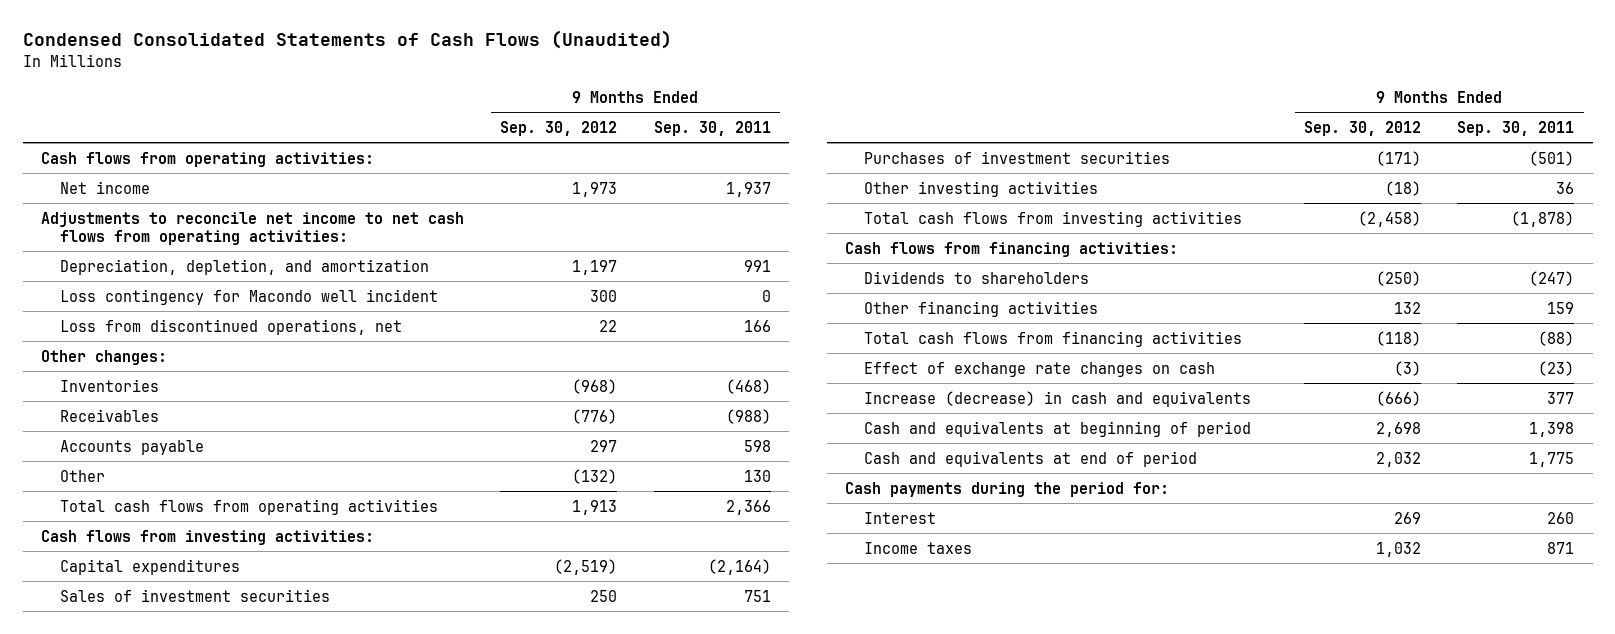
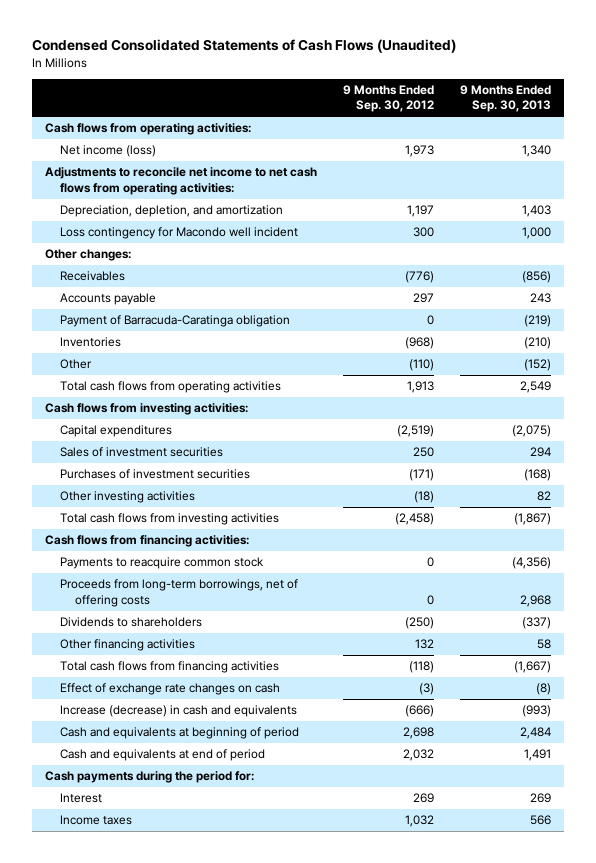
- | 9 Months Ended Sep. 30, 2012 | 9 Months Ended Sep. 30, 2011
+ | 9 Months Ended Sep. 30, 2012 | 9 Months Ended Sep. 30, 2013
- Net income | 1,973 | 1,937
+ Net income (loss) | 1,973 | 1,340
- Loss from discontinued operations, net | 22 | 166
- Other | (132) | 130
+ Payment of Barracuda-Caratinga obligation | 0 | (219)
moved down: Inventories | (968) | (210)
+ Other | (110) | (152)
+ Payments to reacquire common stock | 0 | (4,356)
+ Proceeds from long-term borrowings, net of offering costs | 0 | 2,968

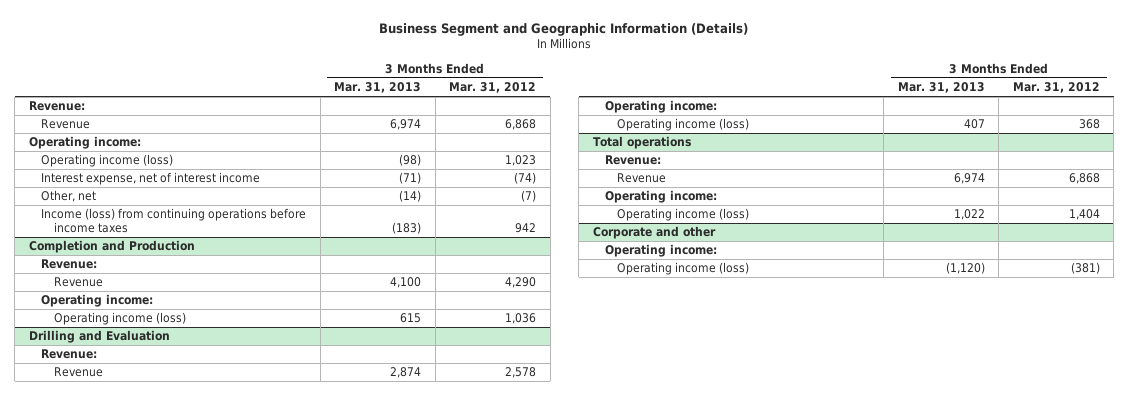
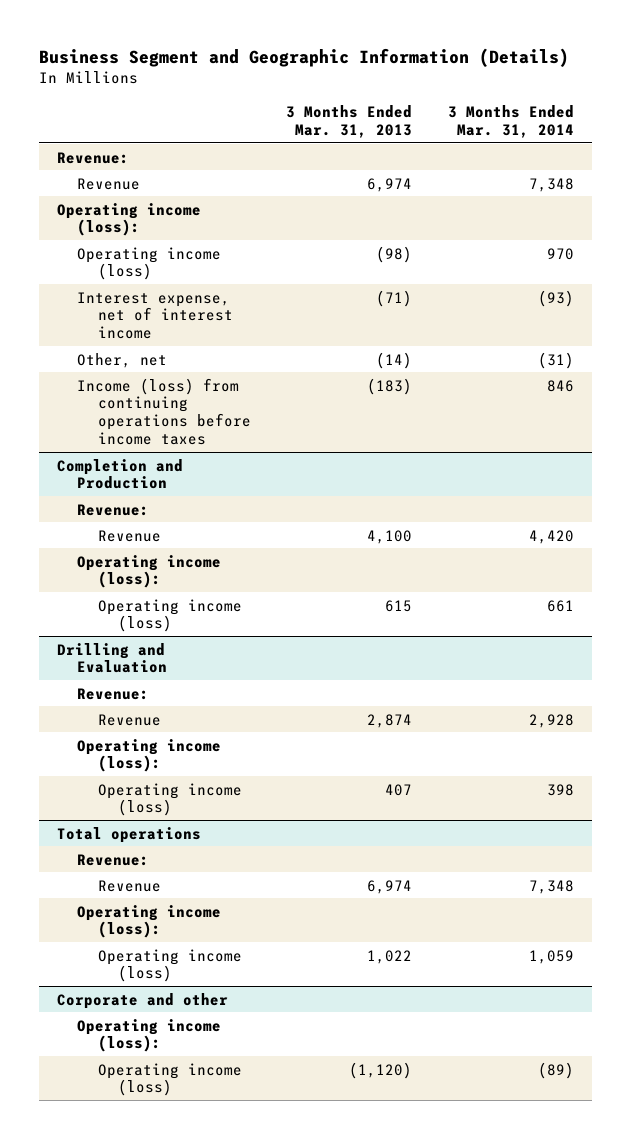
- | 3 Months Ended Mar. 31, 2013 | 3 Months Ended Mar. 31, 2012
+ | 3 Months Ended Mar. 31, 2013 | 3 Months Ended Mar. 31, 2014
- Operating income:
+ Operating income (loss):
@ Completion and Production
- Operating income:
+ Operating income (loss):
@ Drilling and Evaluation
- Operating income:
+ Operating income (loss):
@ Total operations
- Operating income:
+ Operating income (loss):
@ Corporate and other
- Operating income:
+ Operating income (loss):

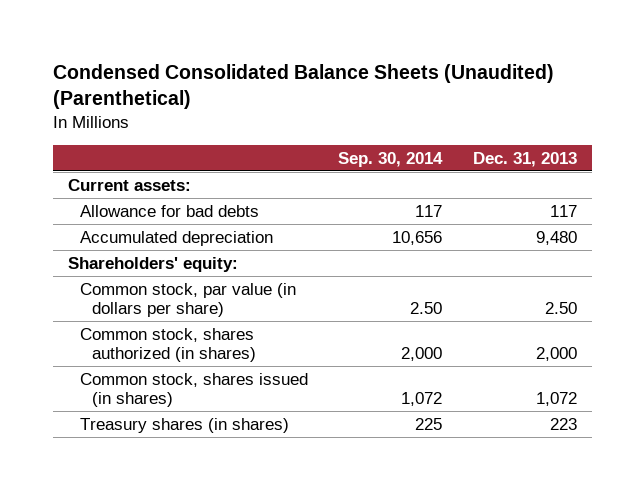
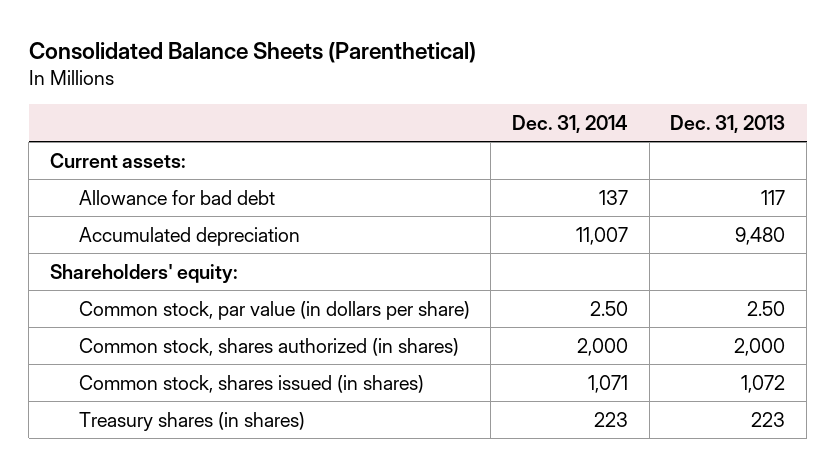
- Condensed Consolidated Balance Sheets (Unaudited) (Parenthetical)
+ Consolidated Balance Sheets (Parenthetical)
- | Sep. 30, 2014 | Dec. 31, 2013
+ | Dec. 31, 2014 | Dec. 31, 2013
- Allowance for bad debts | 117 | 117
+ Allowance for bad debt | 137 | 117

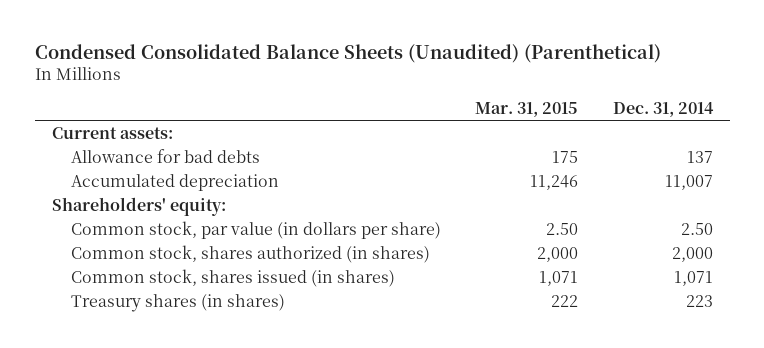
- Consolidated Balance Sheets (Parenthetical)
+ Condensed Consolidated Balance Sheets (Unaudited) (Parenthetical)
- | Dec. 31, 2014 | Dec. 31, 2013
+ | Mar. 31, 2015 | Dec. 31, 2014
- Allowance for bad debt | 137 | 117
+ Allowance for bad debts | 175 | 137

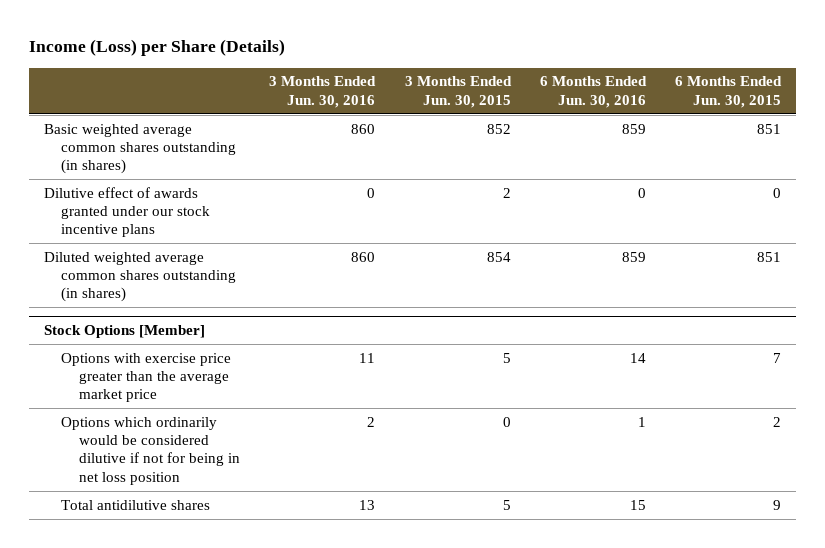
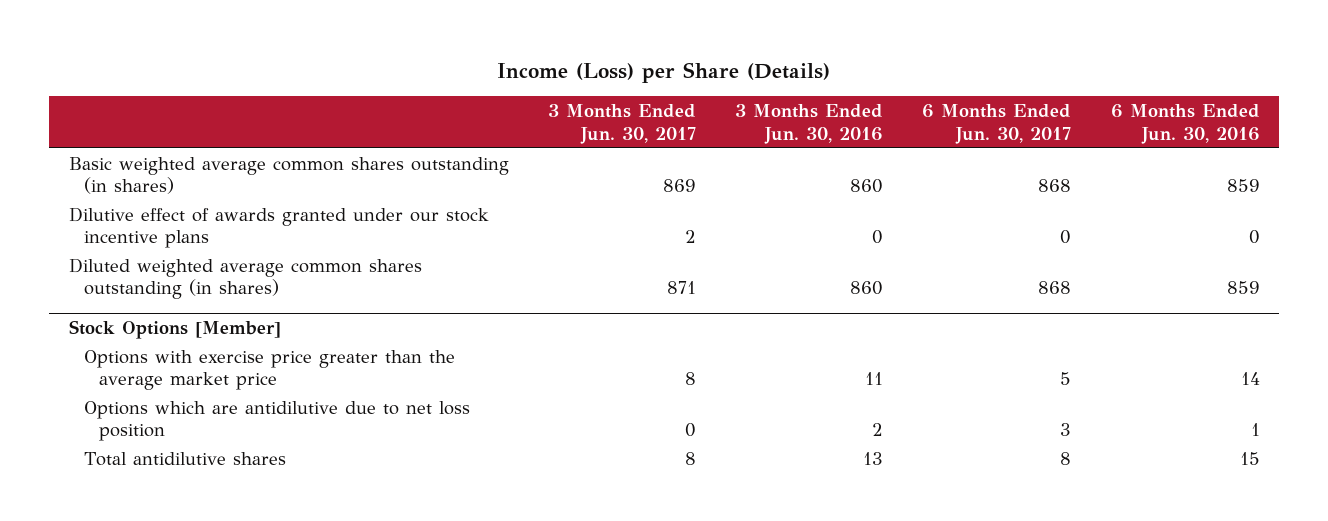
- | 3 Months Ended Jun. 30, 2016 | 3 Months Ended Jun. 30, 2015 | 6 Months Ended Jun. 30, 2016 | 6 Months Ended Jun. 30, 2015
+ | 3 Months Ended Jun. 30, 2017 | 3 Months Ended Jun. 30, 2016 | 6 Months Ended Jun. 30, 2017 | 6 Months Ended Jun. 30, 2016
@ Stock Options [Member]
- Options which ordinarily would be considered dilutive if not for being in net loss position | 2 | 0 | 1 | 2
+ Options which are antidilutive due to net loss position | 0 | 2 | 3 | 1

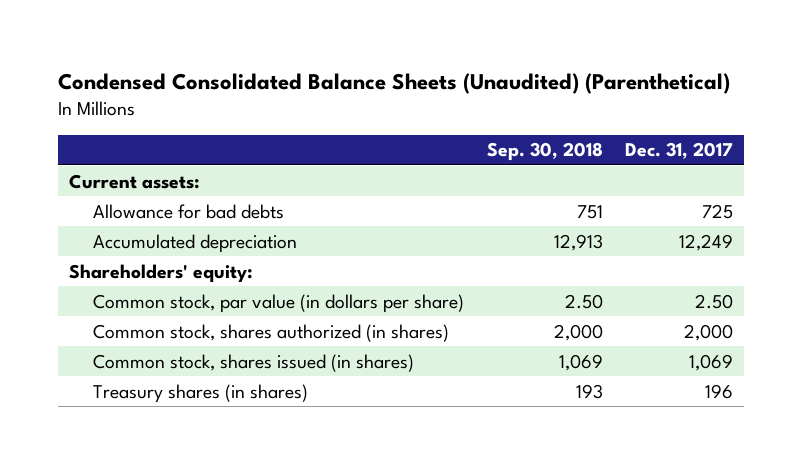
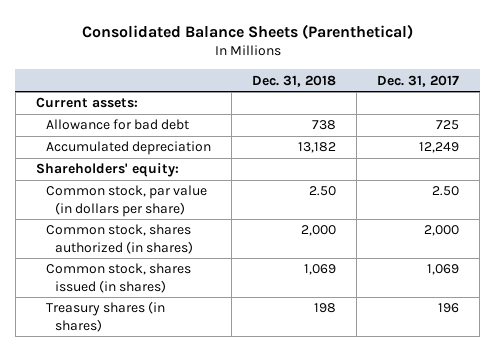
- Condensed Consolidated Balance Sheets (Unaudited) (Parenthetical)
+ Consolidated Balance Sheets (Parenthetical)
- | Sep. 30, 2018 | Dec. 31, 2017
+ | Dec. 31, 2018 | Dec. 31, 2017
- Allowance for bad debts | 751 | 725
+ Allowance for bad debt | 738 | 725

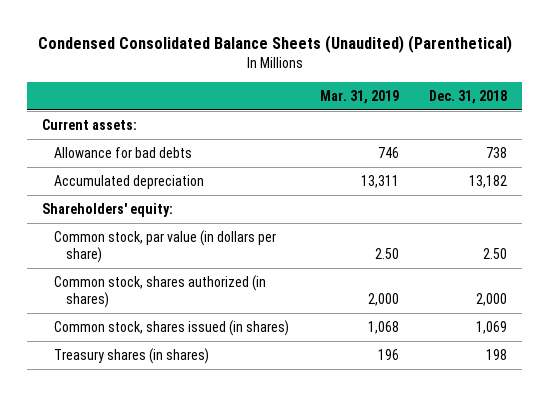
- Consolidated Balance Sheets (Parenthetical)
+ Condensed Consolidated Balance Sheets (Unaudited) (Parenthetical)
- | Dec. 31, 2018 | Dec. 31, 2017
+ | Mar. 31, 2019 | Dec. 31, 2018
- Allowance for bad debt | 738 | 725
+ Allowance for bad debts | 746 | 738

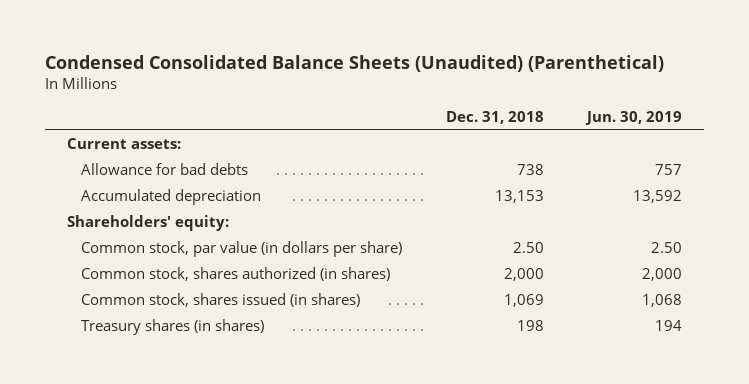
- | Mar. 31, 2019 | Dec. 31, 2018
+ | Dec. 31, 2018 | Jun. 30, 2019
- Accumulated depreciation | 13,311 | 13,182
+ Accumulated depreciation | 13,153 | 13,592

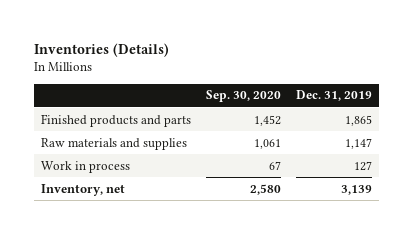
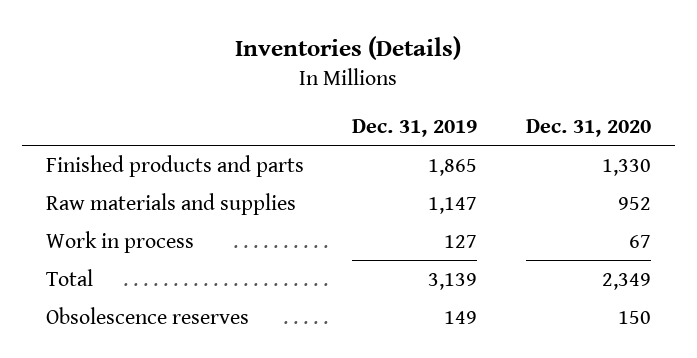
- | Sep. 30, 2020 | Dec. 31, 2019
+ | Dec. 31, 2019 | Dec. 31, 2020
- Inventory, net | 2,580 | 3,139
+ Total | 3,139 | 2,349
+ Obsolescence reserves | 149 | 150

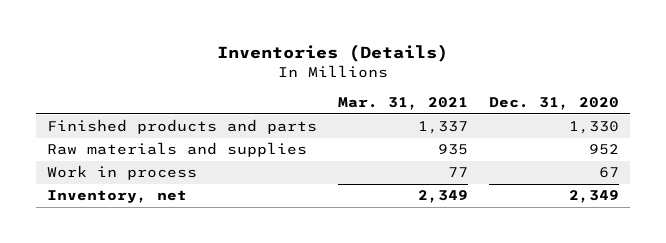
- | Dec. 31, 2019 | Dec. 31, 2020
+ | Mar. 31, 2021 | Dec. 31, 2020
- Total | 3,139 | 2,349
- Obsolescence reserves | 149 | 150
+ Inventory, net | 2,349 | 2,349

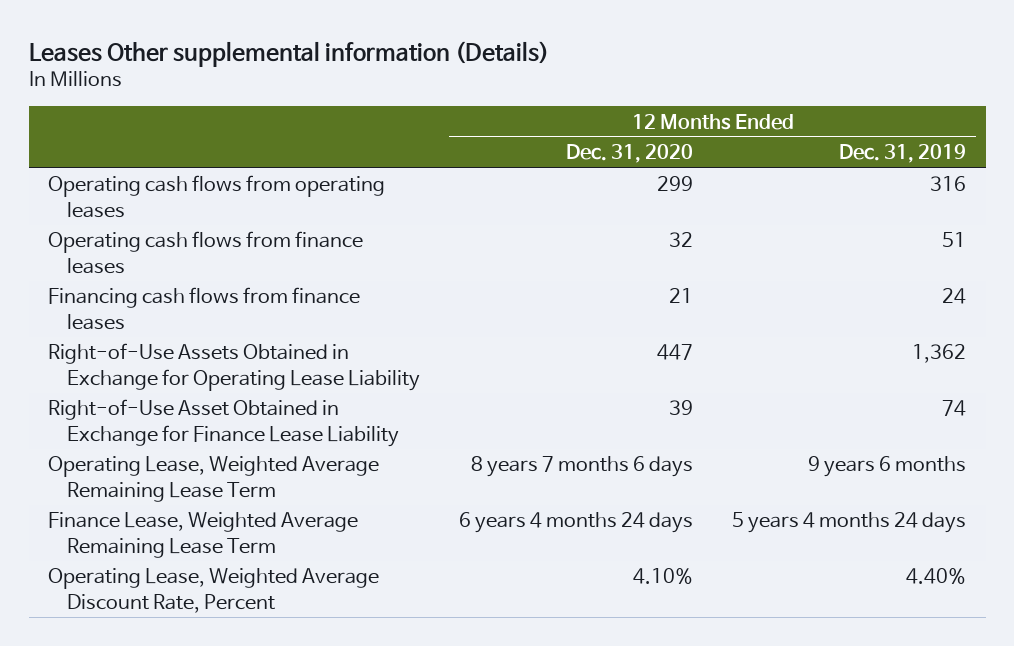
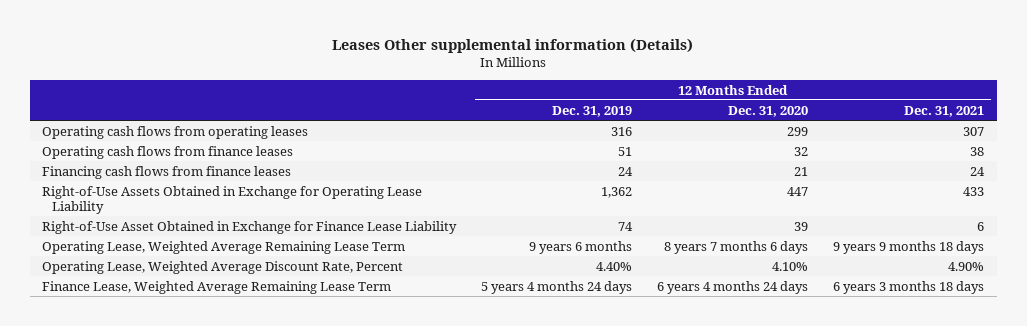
- | 12 Months Ended Dec. 31, 2020 | 12 Months Ended Dec. 31, 2019
+ | 12 Months Ended Dec. 31, 2019 | 12 Months Ended Dec. 31, 2020 | 12 Months Ended Dec. 31, 2021
moved down: Finance Lease, Weighted Average Remaining Lease Term | 5 years 4 months 24 days | 6 years 4 months 24 days | 6 years 3 months 18 days

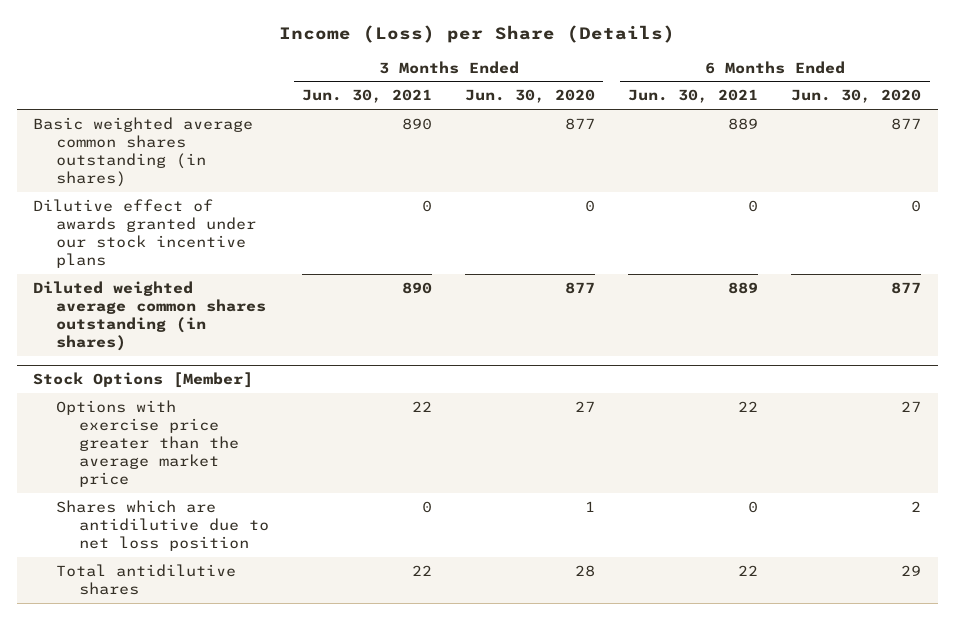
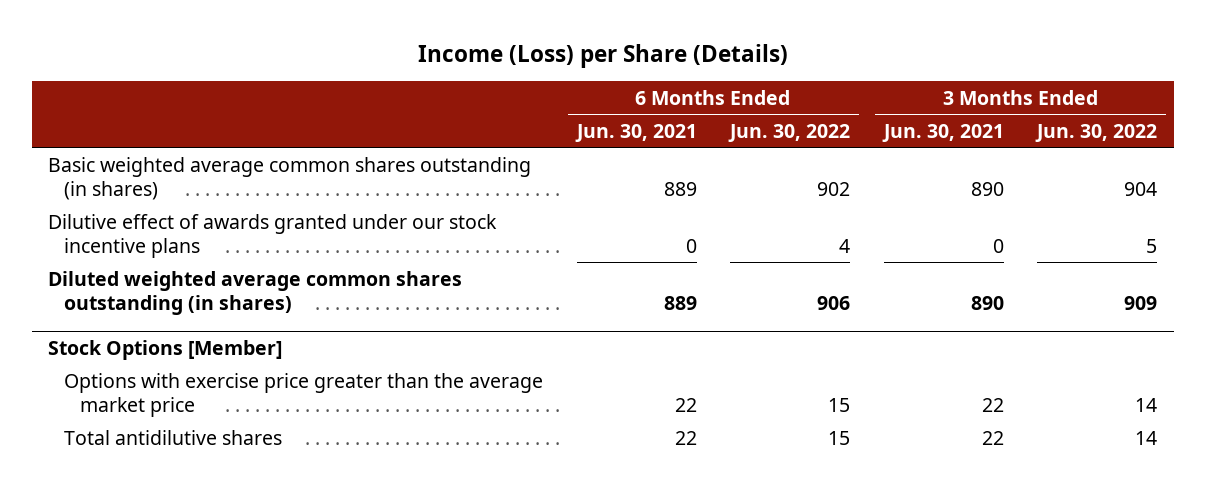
- | 3 Months Ended Jun. 30, 2021 | 3 Months Ended Jun. 30, 2020 | 6 Months Ended Jun. 30, 2021 | 6 Months Ended Jun. 30, 2020
+ | 6 Months Ended Jun. 30, 2021 | 6 Months Ended Jun. 30, 2022 | 3 Months Ended Jun. 30, 2021 | 3 Months Ended Jun. 30, 2022
@ Stock Options [Member]
- Shares which are antidilutive due to net loss position | 0 | 1 | 0 | 2

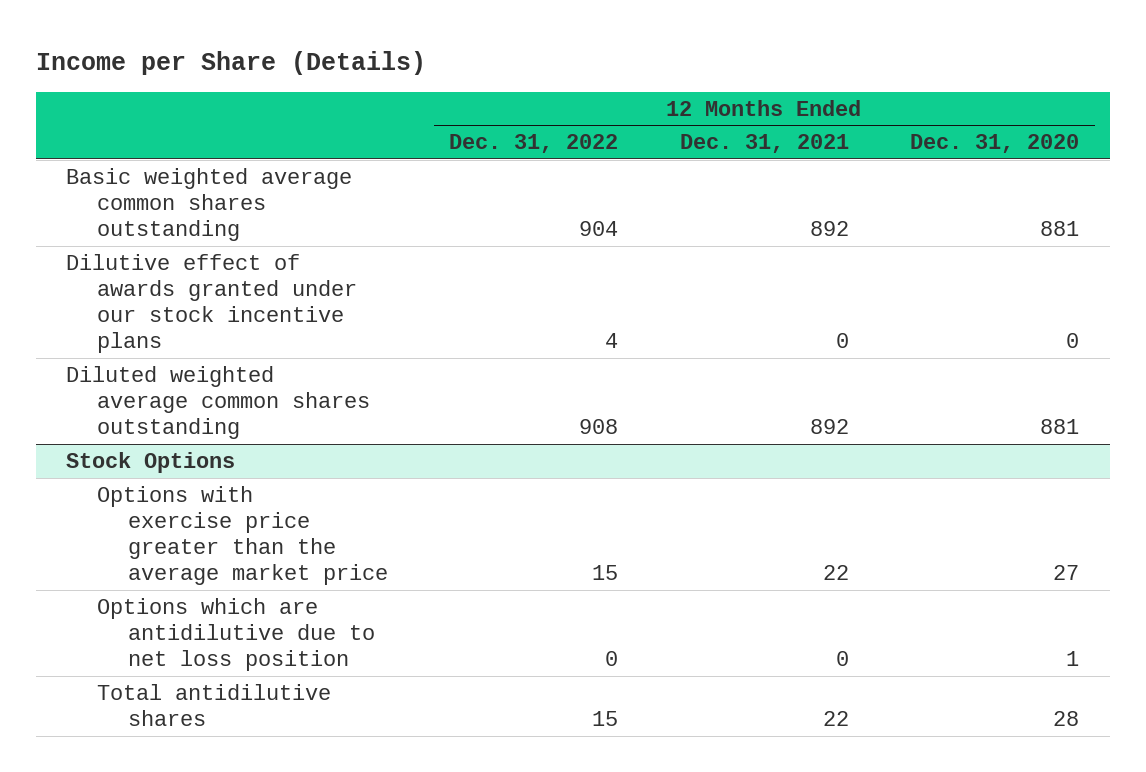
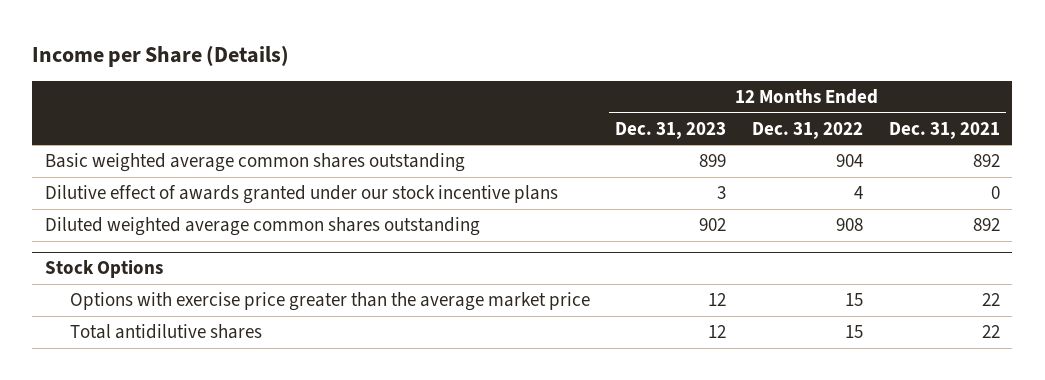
- | 12 Months Ended Dec. 31, 2022 | 12 Months Ended Dec. 31, 2021 | 12 Months Ended Dec. 31, 2020
+ | 12 Months Ended Dec. 31, 2023 | 12 Months Ended Dec. 31, 2022 | 12 Months Ended Dec. 31, 2021
@ Stock Options
- Options which are antidilutive due to net loss position | 0 | 0 | 1

